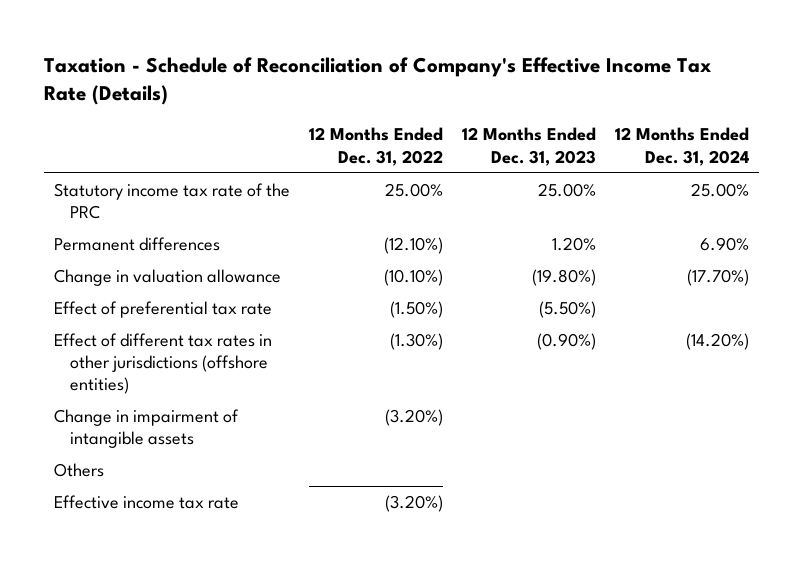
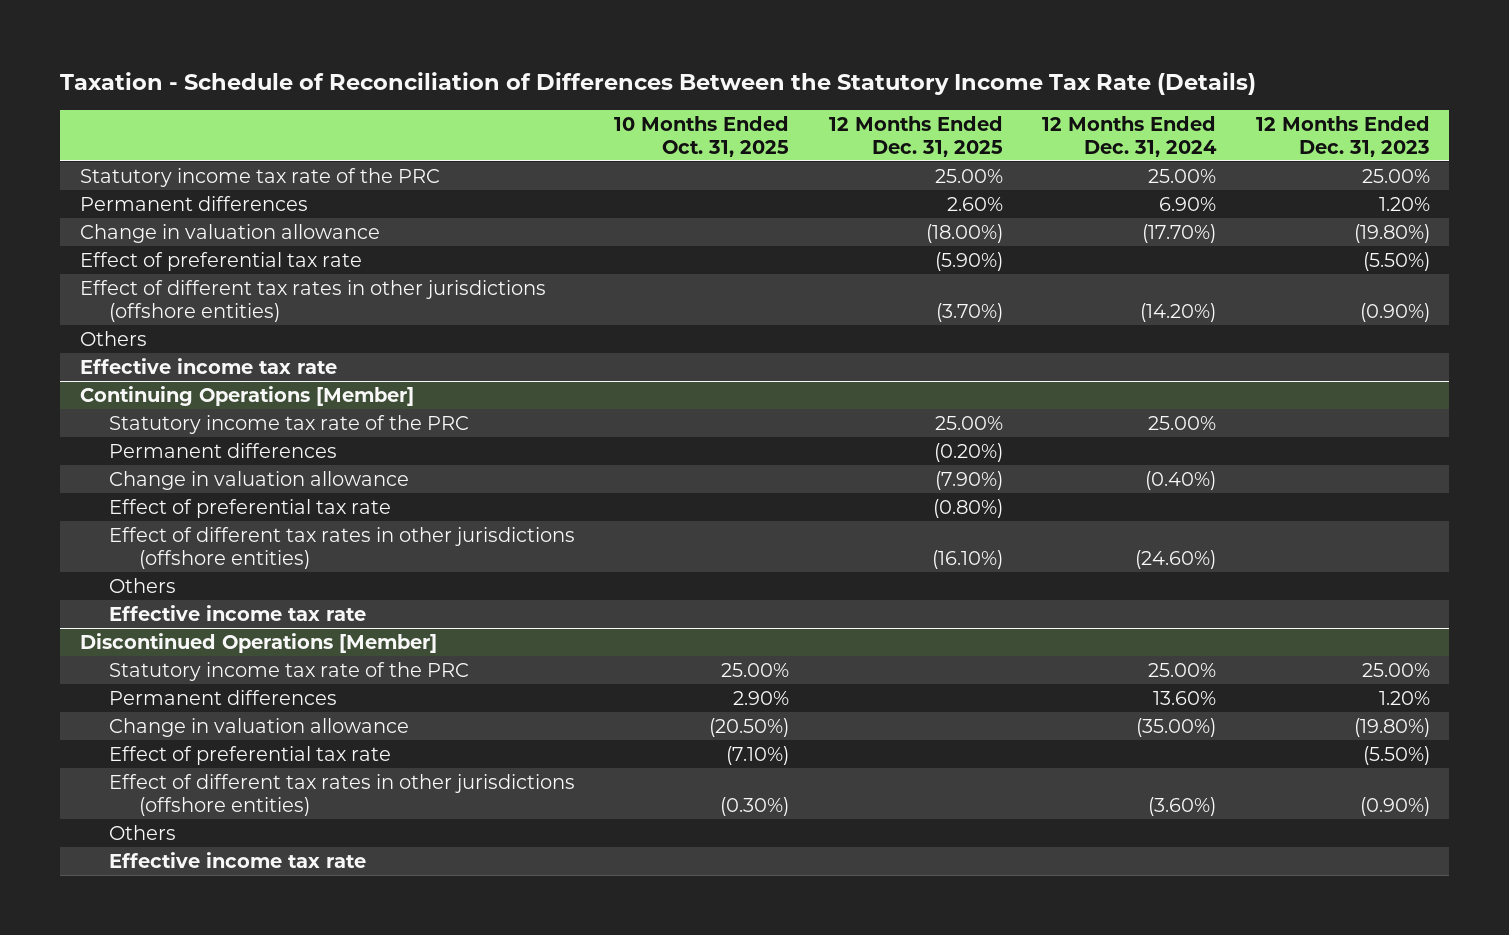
- Taxation - Schedule of Reconciliation of Company's Effective Income Tax Rate (Details)
+ Taxation - Schedule of Reconciliation of Differences Between the Statutory Income Tax Rate (Details)
- | 12 Months Ended Dec. 31, 2022 | 12 Months Ended Dec. 31, 2023 | 12 Months Ended Dec. 31, 2024
+ | 10 Months Ended Oct. 31, 2025 | 12 Months Ended Dec. 31, 2025 | 12 Months Ended Dec. 31, 2024 | 12 Months Ended Dec. 31, 2023
- Change in impairment of intangible assets | (3.20%) | |
+ Continuing Operations [Member]
+ Statutory income tax rate of the PRC | | 25.00% | 25.00% |
+ Permanent differences | | (0.20%) | |
+ Change in valuation allowance | | (7.90%) | (0.40%) |
+ Effect of preferential tax rate | | (0.80%) | |
+ Effect of different tax rates in other jurisdictions (offshore entities) | | (16.10%) | (24.60%) |
+ Others
+ Effective income tax rate
+ Discontinued Operations [Member]
+ Statutory income tax rate of the PRC | 25.00% | | 25.00% | 25.00%
+ Permanent differences | 2.90% | | 13.60% | 1.20%
+ Change in valuation allowance | (20.50%) | | (35.00%) | (19.80%)
+ Effect of preferential tax rate | (7.10%) | | | (5.50%)
+ Effect of different tax rates in other jurisdictions (offshore entities) | (0.30%) | | (3.60%) | (0.90%)
+ Others
+ Effective income tax rate

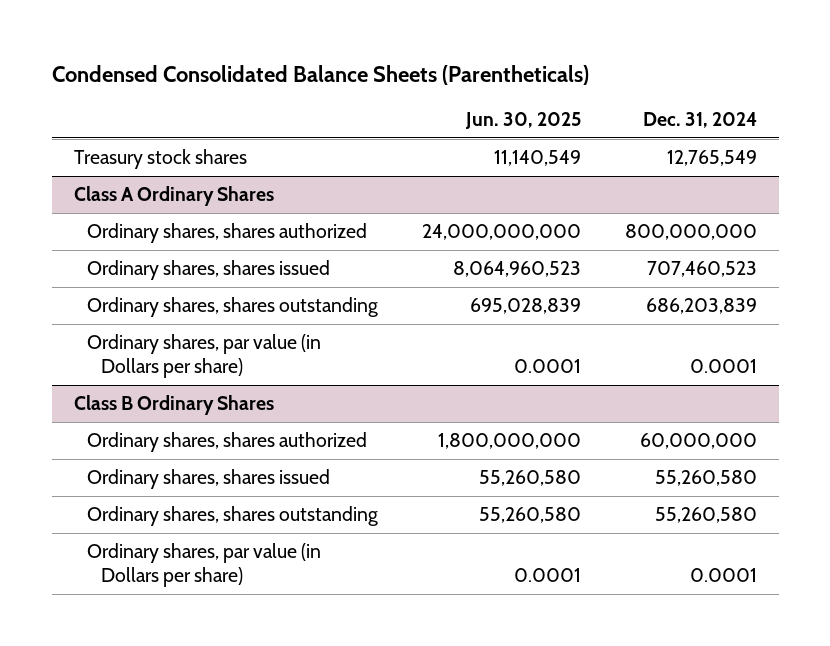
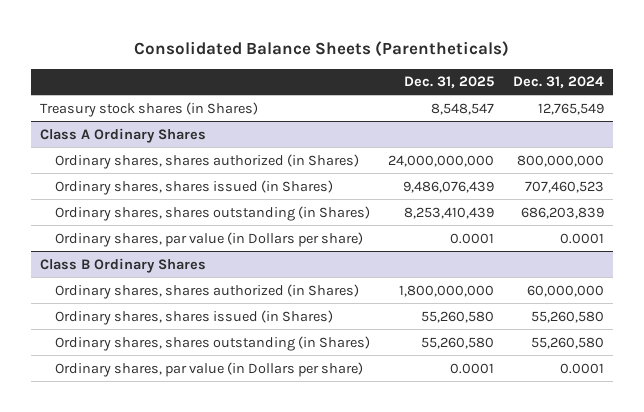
- Condensed Consolidated Balance Sheets (Parentheticals)
+ Consolidated Balance Sheets (Parentheticals)
- | Jun. 30, 2025 | Dec. 31, 2024
+ | Dec. 31, 2025 | Dec. 31, 2024
- Treasury stock shares | 11,140,549 | 12,765,549
+ Treasury stock shares (in Shares) | 8,548,547 | 12,765,549
@ Class A Ordinary Shares
- Ordinary shares, shares authorized | 24,000,000,000 | 800,000,000
- Ordinary shares, shares issued | 8,064,960,523 | 707,460,523
- Ordinary shares, shares outstanding | 695,028,839 | 686,203,839
+ Ordinary shares, shares authorized (in Shares) | 24,000,000,000 | 800,000,000
+ Ordinary shares, shares issued (in Shares) | 9,486,076,439 | 707,460,523
+ Ordinary shares, shares outstanding (in Shares) | 8,253,410,439 | 686,203,839
@ Class B Ordinary Shares
- Ordinary shares, shares authorized | 1,800,000,000 | 60,000,000
- Ordinary shares, shares issued | 55,260,580 | 55,260,580
- Ordinary shares, shares outstanding | 55,260,580 | 55,260,580
+ Ordinary shares, shares authorized (in Shares) | 1,800,000,000 | 60,000,000
+ Ordinary shares, shares issued (in Shares) | 55,260,580 | 55,260,580
+ Ordinary shares, shares outstanding (in Shares) | 55,260,580 | 55,260,580

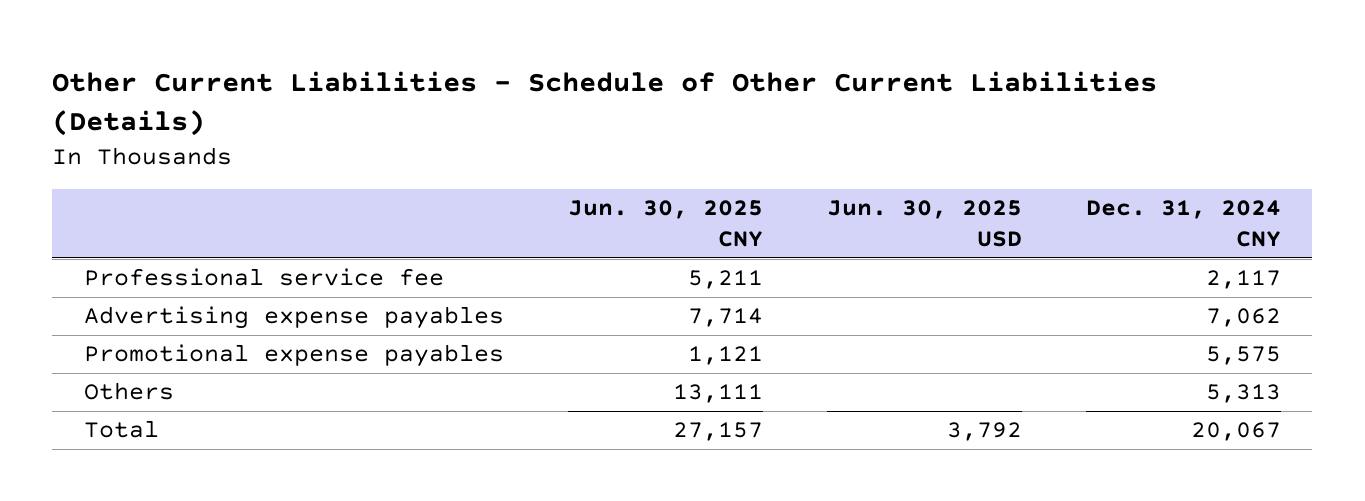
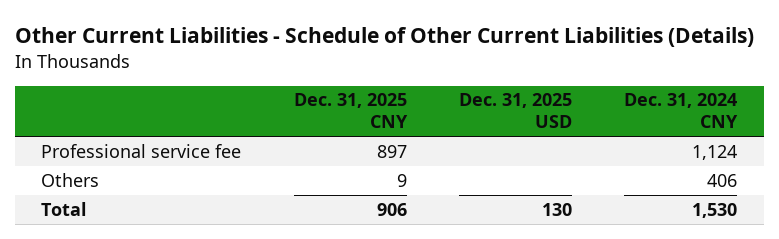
- | Jun. 30, 2025 CNY | Jun. 30, 2025 USD | Dec. 31, 2024 CNY
+ | Dec. 31, 2025 CNY | Dec. 31, 2025 USD | Dec. 31, 2024 CNY
- Professional service fee | 5,211 | | 2,117
- Advertising expense payables | 7,714 | | 7,062
- Promotional expense payables | 1,121 | | 5,575
- Others | 13,111 | | 5,313
- Total | 27,157 | 3,792 | 20,067
+ Professional service fee | 897 | | 1,124
+ Others | 9 | | 406
+ Total | 906 | 130 | 1,530

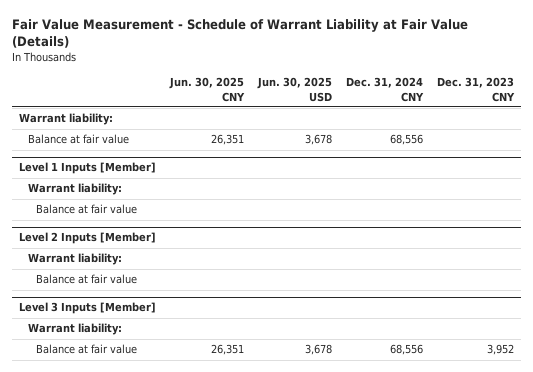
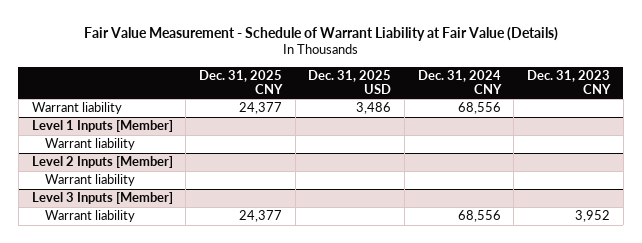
- | Jun. 30, 2025 CNY | Jun. 30, 2025 USD | Dec. 31, 2024 CNY | Dec. 31, 2023 CNY
+ | Dec. 31, 2025 CNY | Dec. 31, 2025 USD | Dec. 31, 2024 CNY | Dec. 31, 2023 CNY
- Warrant liability:
- Balance at fair value | 26,351 | 3,678 | 68,556 |
+ Warrant liability | 24,377 | 3,486 | 68,556 |
@ Level 1 Inputs [Member]
- Warrant liability:
- Balance at fair value
+ Warrant liability
@ Level 2 Inputs [Member]
- Warrant liability:
- Balance at fair value
+ Warrant liability
@ Level 3 Inputs [Member]
- Warrant liability:
- Balance at fair value | 26,351 | 3,678 | 68,556 | 3,952
+ Warrant liability | 24,377 | | 68,556 | 3,952

